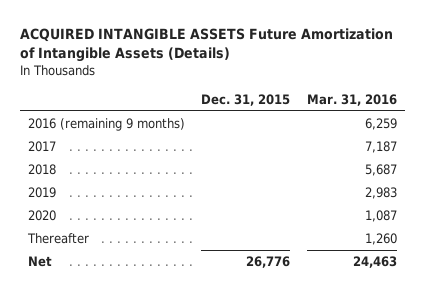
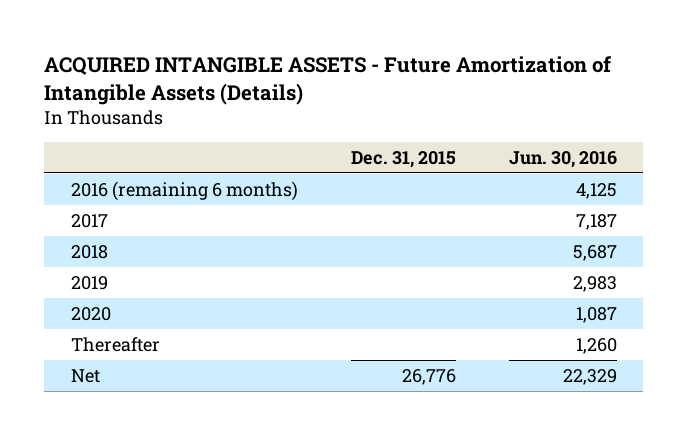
- ACQUIRED INTANGIBLE ASSETS Future Amortization of Intangible Assets (Details)
+ ACQUIRED INTANGIBLE ASSETS - Future Amortization of Intangible Assets (Details)
- | Dec. 31, 2015 | Mar. 31, 2016
+ | Dec. 31, 2015 | Jun. 30, 2016
- 2016 (remaining 9 months) | | 6,259
+ 2016 (remaining 6 months) | | 4,125

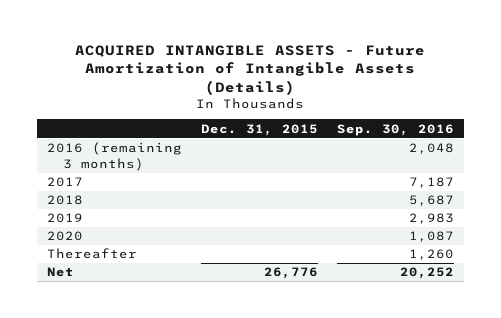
- | Dec. 31, 2015 | Jun. 30, 2016
+ | Dec. 31, 2015 | Sep. 30, 2016
- 2016 (remaining 6 months) | | 4,125
+ 2016 (remaining 3 months) | | 2,048

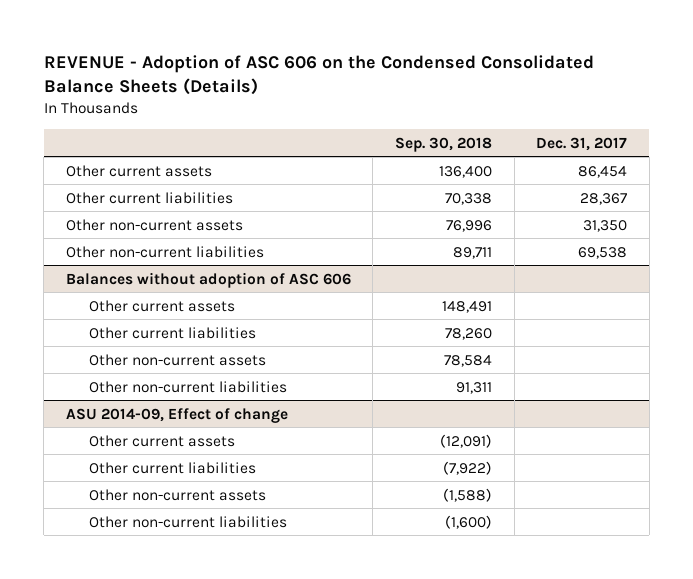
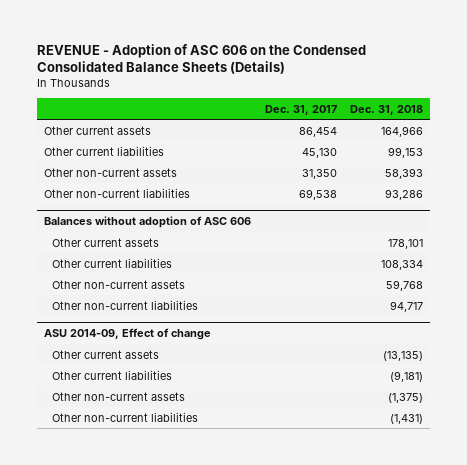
- | Sep. 30, 2018 | Dec. 31, 2017
+ | Dec. 31, 2017 | Dec. 31, 2018
- Other current liabilities | 70,338 | 28,367
+ Other current liabilities | 45,130 | 99,153

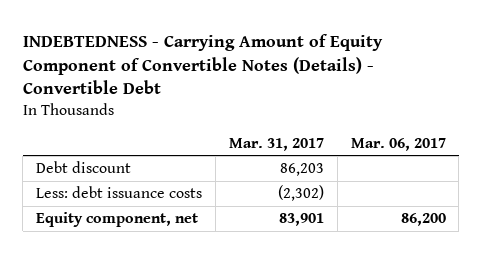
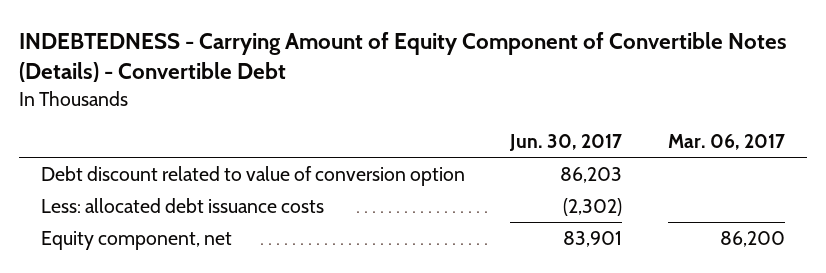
- | Mar. 31, 2017 | Mar. 06, 2017
+ | Jun. 30, 2017 | Mar. 06, 2017
- Debt discount | 86,203 |
- Less: debt issuance costs | (2,302) |
+ Debt discount related to value of conversion option | 86,203 |
+ Less: allocated debt issuance costs | (2,302) |

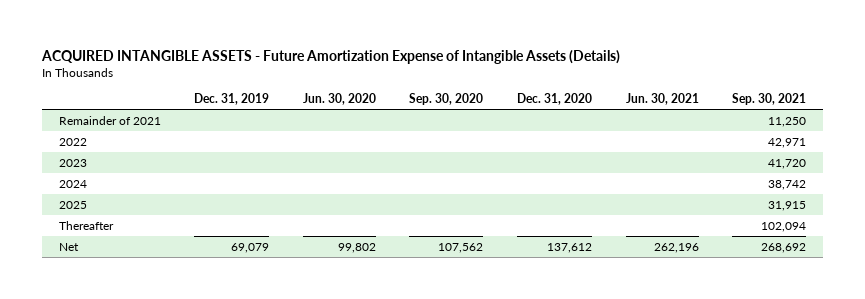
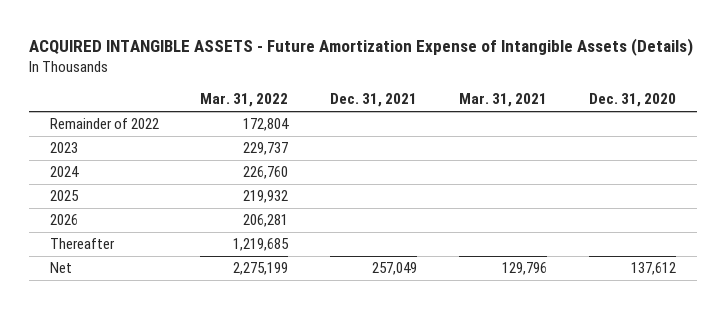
- | Dec. 31, 2019 | Jun. 30, 2020 | Sep. 30, 2020 | Dec. 31, 2020 | Jun. 30, 2021 | Sep. 30, 2021
+ | Mar. 31, 2022 | Dec. 31, 2021 | Mar. 31, 2021 | Dec. 31, 2020
- Remainder of 2021 | | | | | | 11,250
- 2022 | | | | | | 42,971
+ Remainder of 2022 | 172,804 | | |
+ 2026 | 206,281 | | |

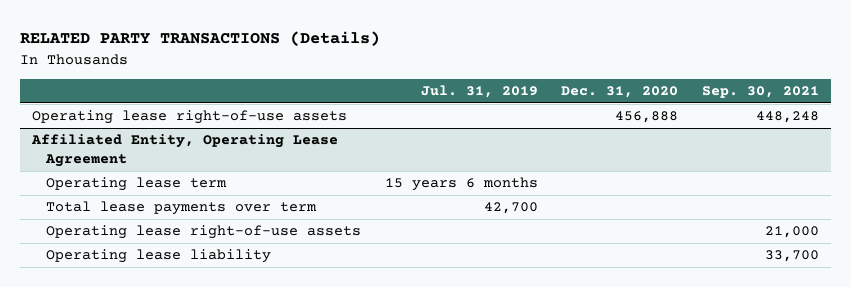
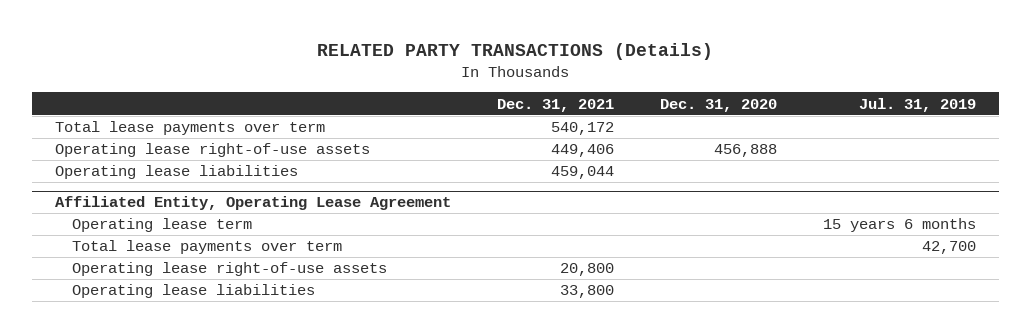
- | Jul. 31, 2019 | Dec. 31, 2020 | Sep. 30, 2021
+ | Dec. 31, 2021 | Dec. 31, 2020 | Jul. 31, 2019
+ Total lease payments over term | 540,172 | |
+ Operating lease liabilities | 459,044 | |
@ Affiliated Entity, Operating Lease Agreement
- Operating lease liability | | | 33,700
+ Operating lease liabilities | 33,800 | |

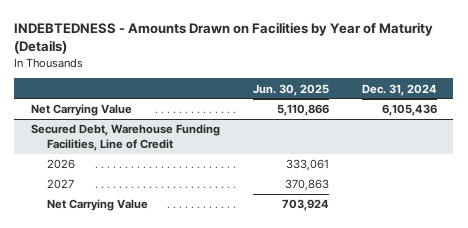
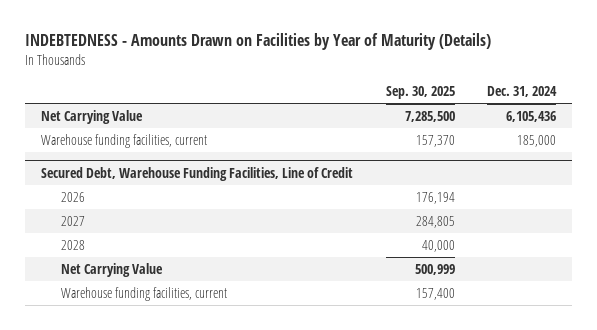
- | Jun. 30, 2025 | Dec. 31, 2024
+ | Sep. 30, 2025 | Dec. 31, 2024
+ Warehouse funding facilities, current | 157,370 | 185,000
@ Secured Debt, Warehouse Funding Facilities, Line of Credit
+ 2028 | 40,000 |
+ Warehouse funding facilities, current | 157,400 |

